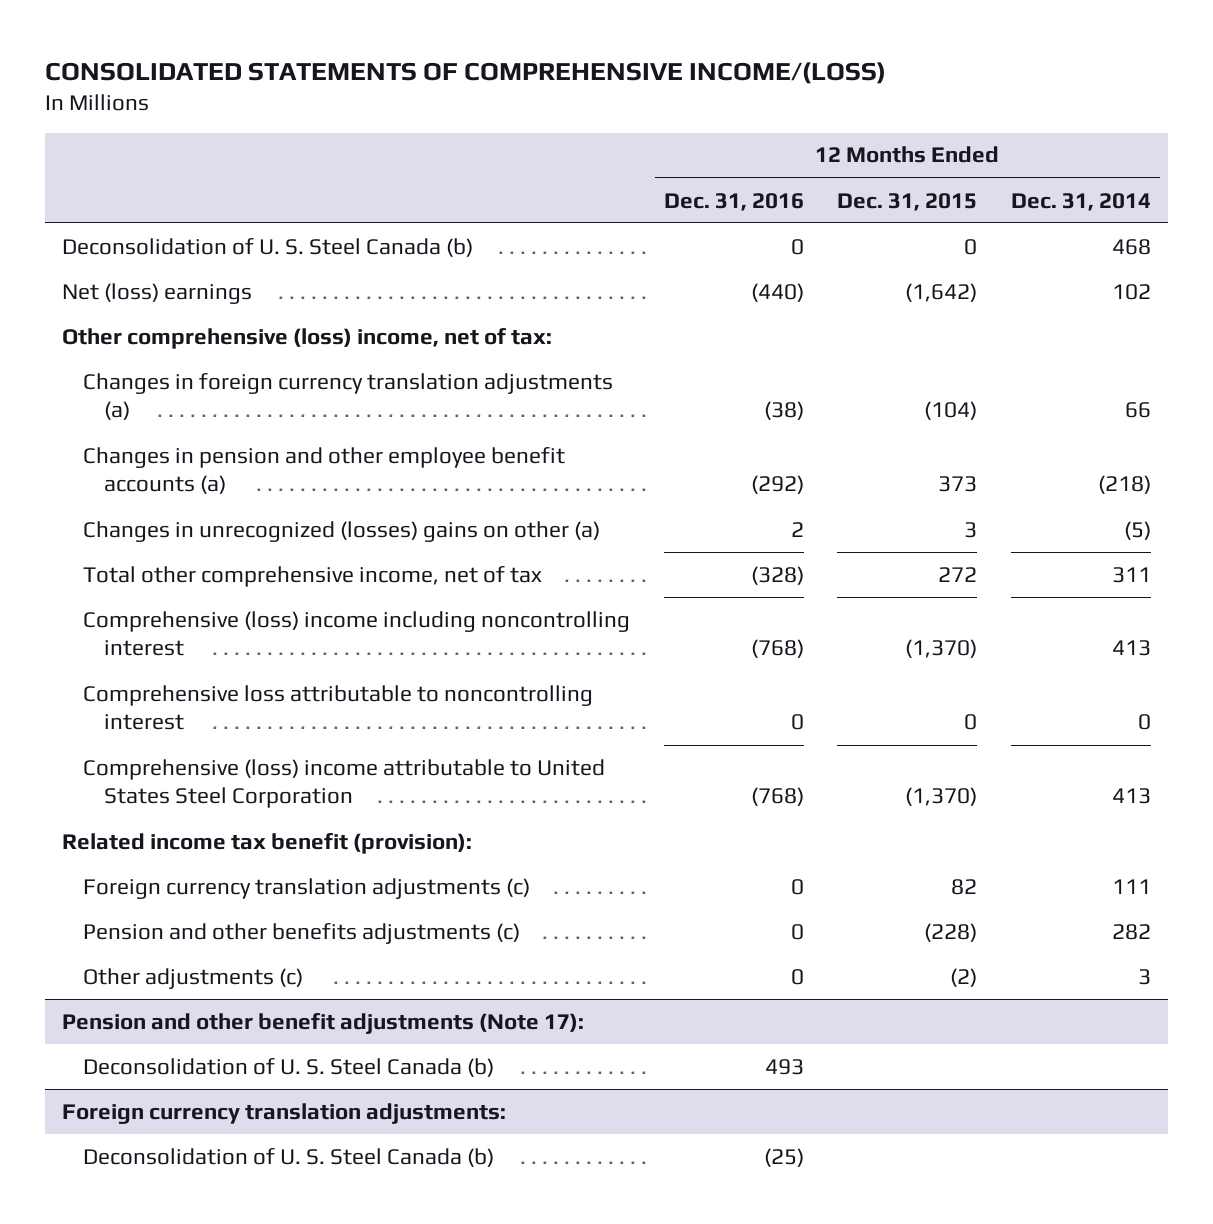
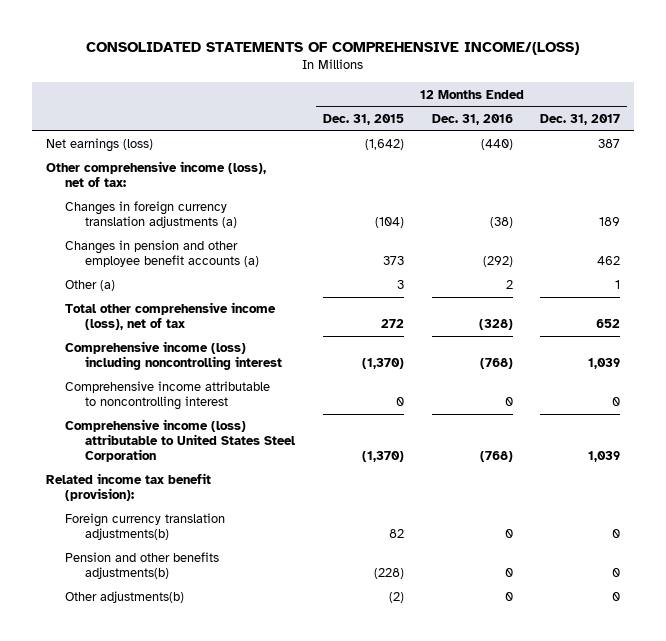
- | 12 Months Ended Dec. 31, 2016 | 12 Months Ended Dec. 31, 2015 | 12 Months Ended Dec. 31, 2014
+ | 12 Months Ended Dec. 31, 2015 | 12 Months Ended Dec. 31, 2016 | 12 Months Ended Dec. 31, 2017
- Deconsolidation of U. S. Steel Canada (b) | 0 | 0 | 468
- Net (loss) earnings | (440) | (1,642) | 102
- Other comprehensive (loss) income, net of tax:
+ Net earnings (loss) | (1,642) | (440) | 387
+ Other comprehensive income (loss), net of tax:
- Changes in unrecognized (losses) gains on other (a) | 2 | 3 | (5)
- Total other comprehensive income, net of tax | (328) | 272 | 311
- Comprehensive (loss) income including noncontrolling interest | (768) | (1,370) | 413
- Comprehensive loss attributable to noncontrolling interest | 0 | 0 | 0
- Comprehensive (loss) income attributable to United States Steel Corporation | (768) | (1,370) | 413
+ Other (a) | 3 | 2 | 1
+ Total other comprehensive income (loss), net of tax | 272 | (328) | 652
+ Comprehensive income (loss) including noncontrolling interest | (1,370) | (768) | 1,039
+ Comprehensive income attributable to noncontrolling interest | 0 | 0 | 0
+ Comprehensive income (loss) attributable to United States Steel Corporation | (1,370) | (768) | 1,039
- Foreign currency translation adjustments (c) | 0 | 82 | 111
- Pension and other benefits adjustments (c) | 0 | (228) | 282
- Other adjustments (c) | 0 | (2) | 3
- Pension and other benefit adjustments (Note 17):
- Deconsolidation of U. S. Steel Canada (b) | 493 | |
- Foreign currency translation adjustments:
- Deconsolidation of U. S. Steel Canada (b) | (25) | |
+ Foreign currency translation adjustments(b) | 82 | 0 | 0
+ Pension and other benefits adjustments(b) | (228) | 0 | 0
+ Other adjustments(b) | (2) | 0 | 0

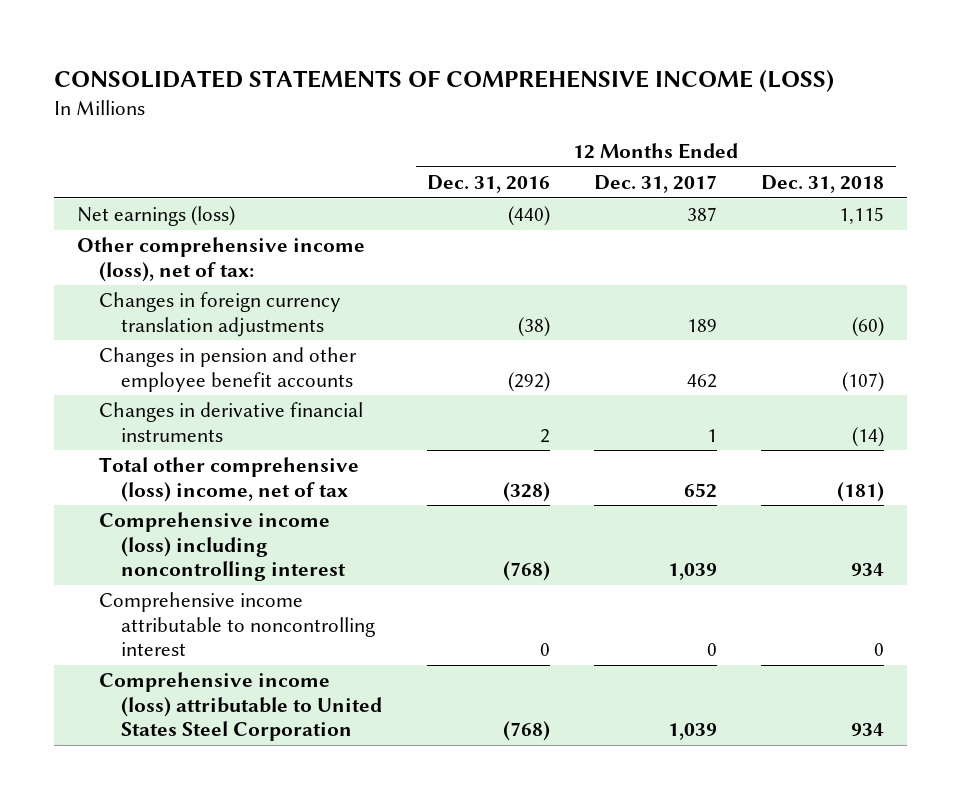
- CONSOLIDATED STATEMENTS OF COMPREHENSIVE INCOME/(LOSS)
+ CONSOLIDATED STATEMENTS OF COMPREHENSIVE INCOME (LOSS)
- | 12 Months Ended Dec. 31, 2015 | 12 Months Ended Dec. 31, 2016 | 12 Months Ended Dec. 31, 2017
+ | 12 Months Ended Dec. 31, 2016 | 12 Months Ended Dec. 31, 2017 | 12 Months Ended Dec. 31, 2018
- Changes in foreign currency translation adjustments (a) | (104) | (38) | 189
- Changes in pension and other employee benefit accounts (a) | 373 | (292) | 462
- Other (a) | 3 | 2 | 1
- Total other comprehensive income (loss), net of tax | 272 | (328) | 652
+ Changes in foreign currency translation adjustments | (38) | 189 | (60)
+ Changes in pension and other employee benefit accounts | (292) | 462 | (107)
+ Changes in derivative financial instruments | 2 | 1 | (14)
+ Total other comprehensive (loss) income, net of tax | (328) | 652 | (181)
- Related income tax benefit (provision):
- Foreign currency translation adjustments(b) | 82 | 0 | 0
- Pension and other benefits adjustments(b) | (228) | 0 | 0
- Other adjustments(b) | (2) | 0 | 0

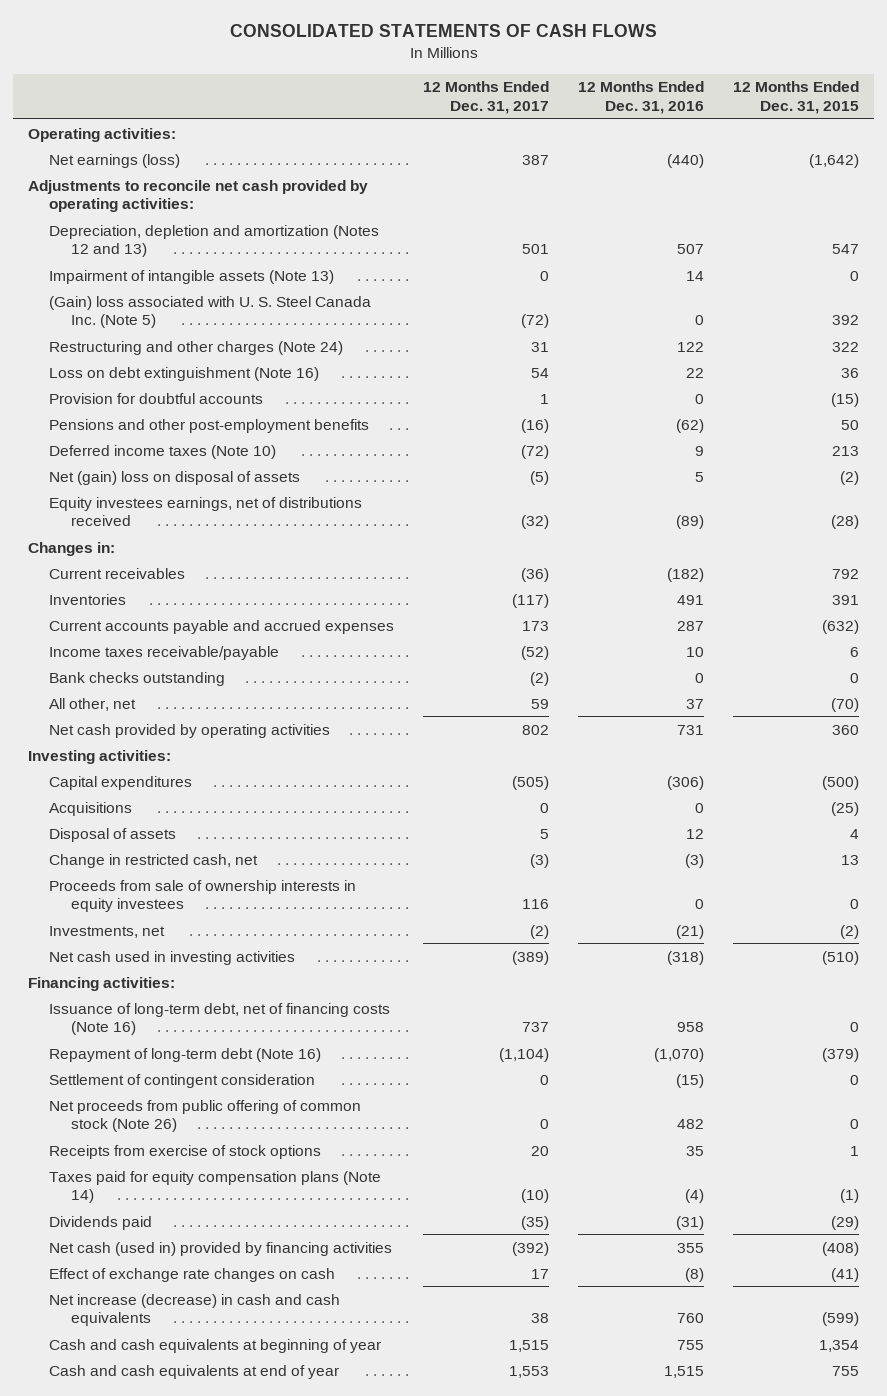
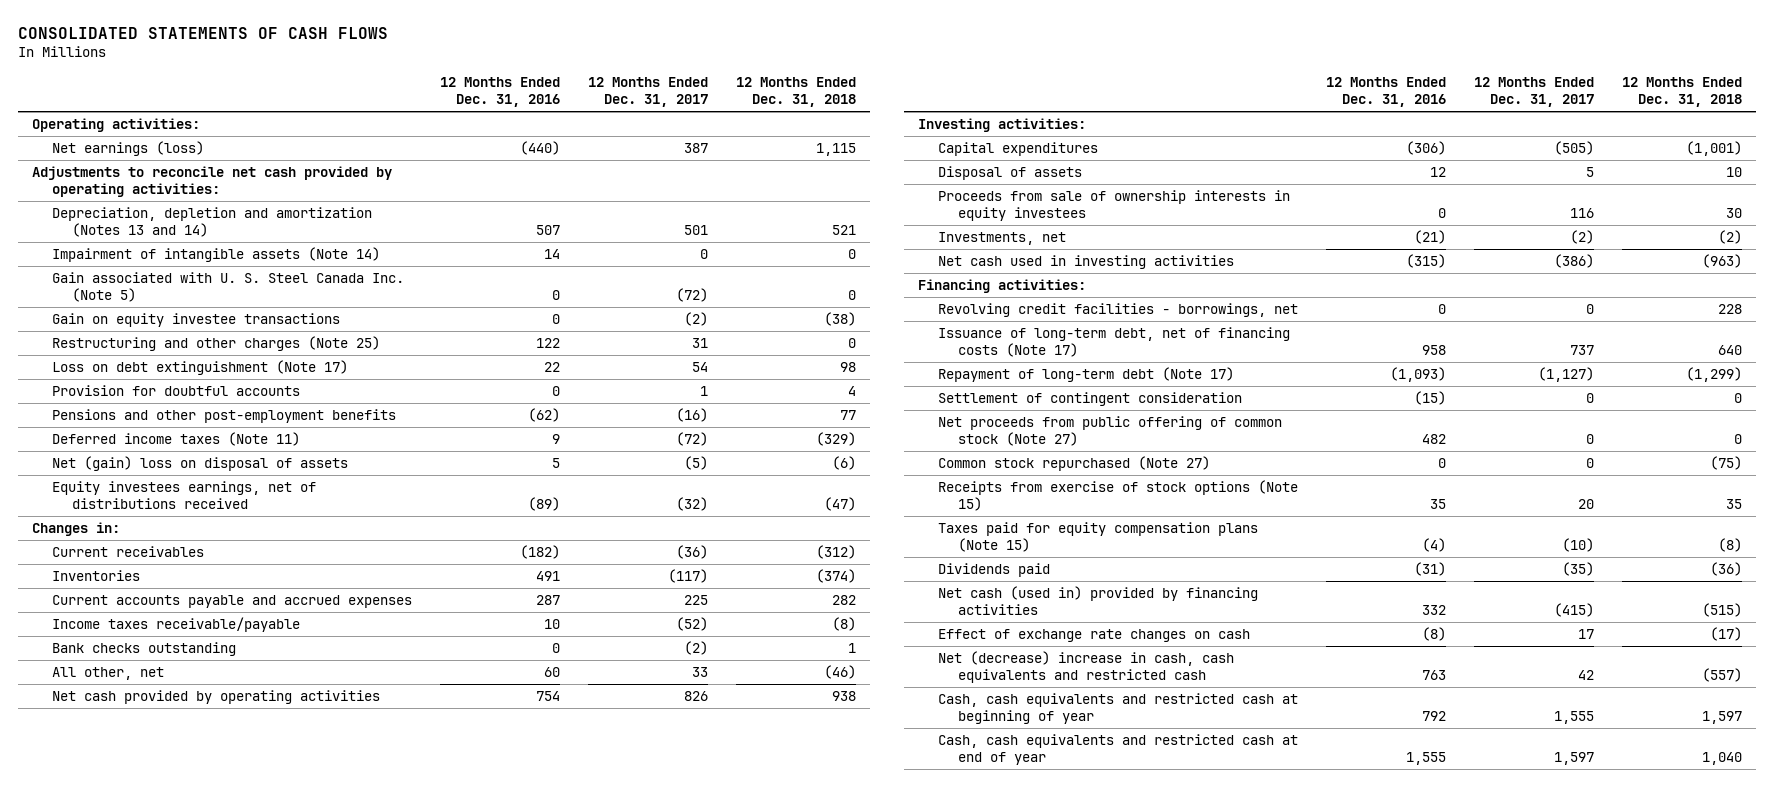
- | 12 Months Ended Dec. 31, 2017 | 12 Months Ended Dec. 31, 2016 | 12 Months Ended Dec. 31, 2015
+ | 12 Months Ended Dec. 31, 2016 | 12 Months Ended Dec. 31, 2017 | 12 Months Ended Dec. 31, 2018
- Depreciation, depletion and amortization (Notes 12 and 13) | 501 | 507 | 547
- Impairment of intangible assets (Note 13) | 0 | 14 | 0
- (Gain) loss associated with U. S. Steel Canada Inc. (Note 5) | (72) | 0 | 392
- Restructuring and other charges (Note 24) | 31 | 122 | 322
- Loss on debt extinguishment (Note 16) | 54 | 22 | 36
+ Depreciation, depletion and amortization (Notes 13 and 14) | 507 | 501 | 521
+ Impairment of intangible assets (Note 14) | 14 | 0 | 0
+ Gain associated with U. S. Steel Canada Inc. (Note 5) | 0 | (72) | 0
+ Gain on equity investee transactions | 0 | (2) | (38)
+ Restructuring and other charges (Note 25) | 122 | 31 | 0
+ Loss on debt extinguishment (Note 17) | 22 | 54 | 98
- Deferred income taxes (Note 10) | (72) | 9 | 213
+ Deferred income taxes (Note 11) | 9 | (72) | (329)
- Current accounts payable and accrued expenses | 173 | 287 | (632)
+ Current accounts payable and accrued expenses | 287 | 225 | 282
- All other, net | 59 | 37 | (70)
- Net cash provided by operating activities | 802 | 731 | 360
+ All other, net | 60 | 33 | (46)
+ Net cash provided by operating activities | 754 | 826 | 938
- Acquisitions | 0 | 0 | (25)
- Change in restricted cash, net | (3) | (3) | 13
- Net cash used in investing activities | (389) | (318) | (510)
+ Net cash used in investing activities | (315) | (386) | (963)
- Issuance of long-term debt, net of financing costs (Note 16) | 737 | 958 | 0
- Repayment of long-term debt (Note 16) | (1,104) | (1,070) | (379)
+ Revolving credit facilities - borrowings, net | 0 | 0 | 228
+ Issuance of long-term debt, net of financing costs (Note 17) | 958 | 737 | 640
+ Repayment of long-term debt (Note 17) | (1,093) | (1,127) | (1,299)
- Net proceeds from public offering of common stock (Note 26) | 0 | 482 | 0
- Receipts from exercise of stock options | 20 | 35 | 1
- Taxes paid for equity compensation plans (Note 14) | (10) | (4) | (1)
+ Net proceeds from public offering of common stock (Note 27) | 482 | 0 | 0
+ Common stock repurchased (Note 27) | 0 | 0 | (75)
+ Receipts from exercise of stock options (Note 15) | 35 | 20 | 35
+ Taxes paid for equity compensation plans (Note 15) | (4) | (10) | (8)
- Net cash (used in) provided by financing activities | (392) | 355 | (408)
+ Net cash (used in) provided by financing activities | 332 | (415) | (515)
- Net increase (decrease) in cash and cash equivalents | 38 | 760 | (599)
- Cash and cash equivalents at beginning of year | 1,515 | 755 | 1,354
- Cash and cash equivalents at end of year | 1,553 | 1,515 | 755
+ Net (decrease) increase in cash, cash equivalents and restricted cash | 763 | 42 | (557)
+ Cash, cash equivalents and restricted cash at beginning of year | 792 | 1,555 | 1,597
+ Cash, cash equivalents and restricted cash at end of year | 1,555 | 1,597 | 1,040

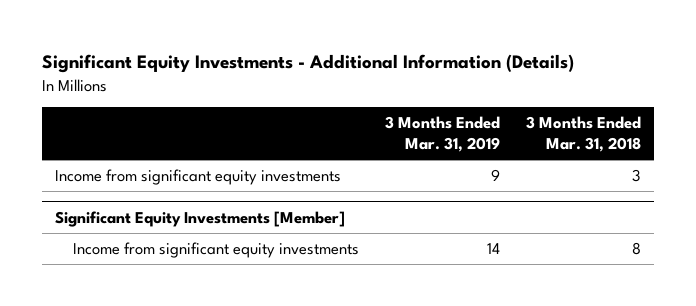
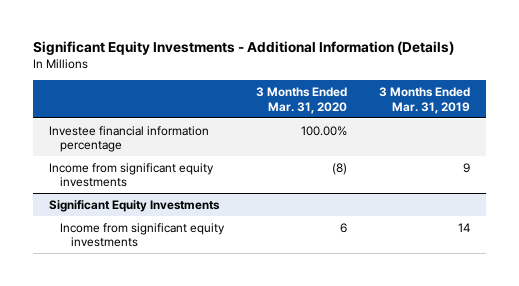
- | 3 Months Ended Mar. 31, 2019 | 3 Months Ended Mar. 31, 2018
+ | 3 Months Ended Mar. 31, 2020 | 3 Months Ended Mar. 31, 2019
+ Investee financial information percentage | 100.00% |
- Significant Equity Investments [Member]
+ Significant Equity Investments

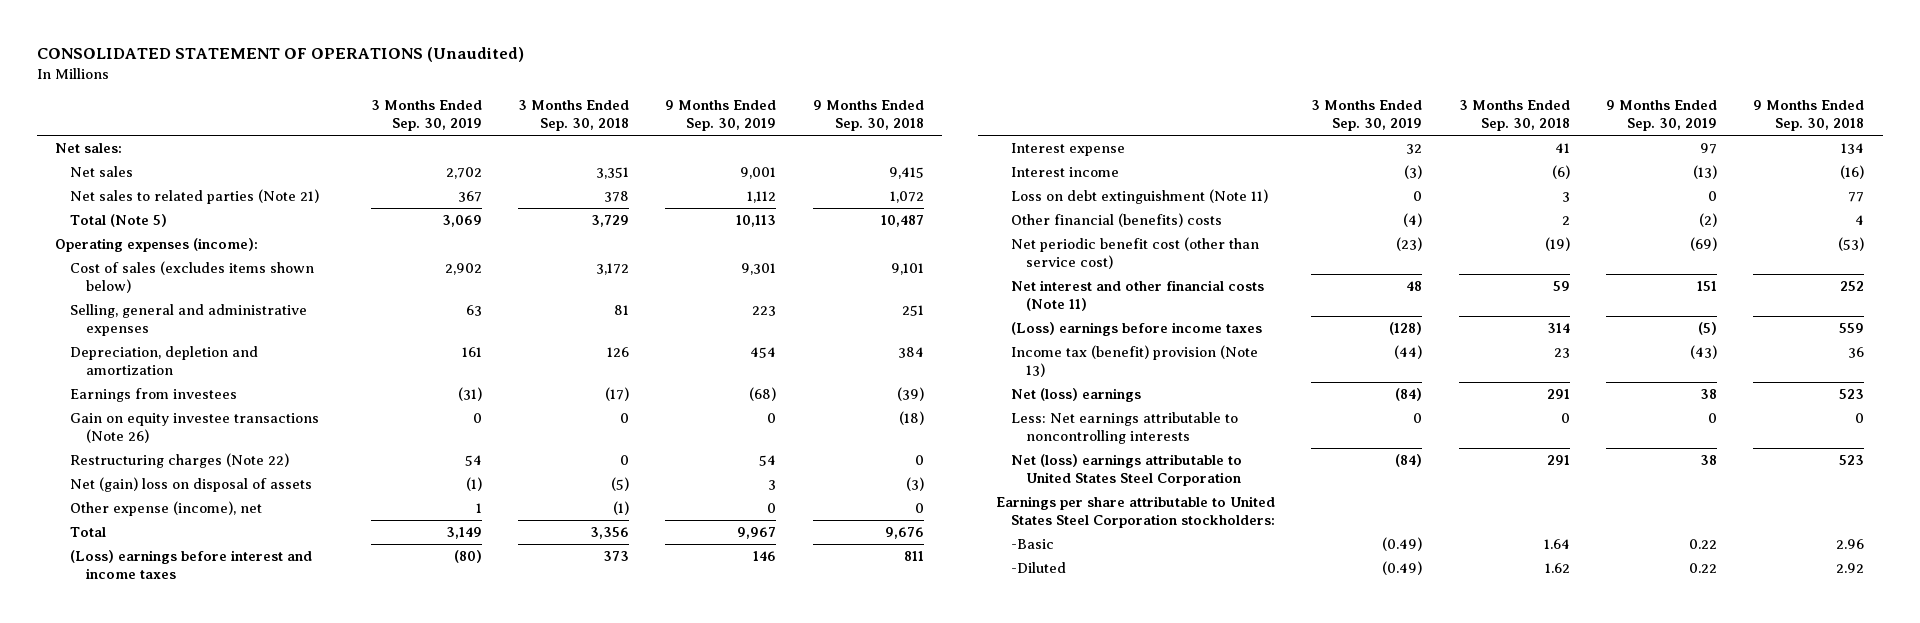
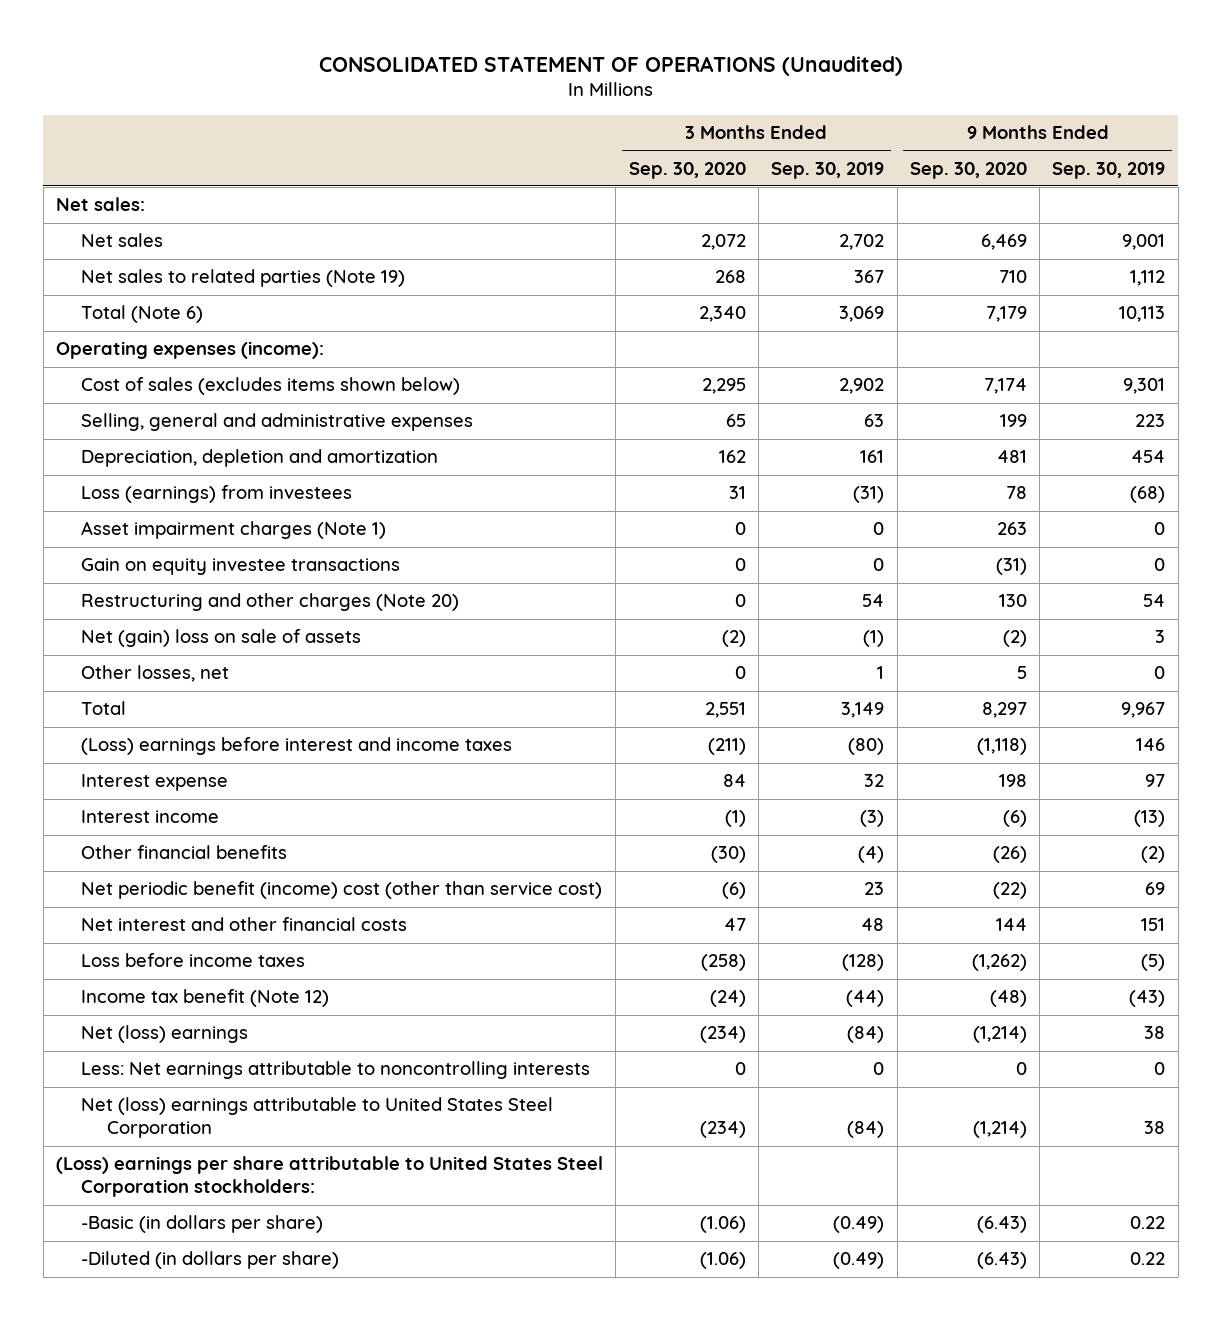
- | 3 Months Ended Sep. 30, 2019 | 3 Months Ended Sep. 30, 2018 | 9 Months Ended Sep. 30, 2019 | 9 Months Ended Sep. 30, 2018
+ | 3 Months Ended Sep. 30, 2020 | 3 Months Ended Sep. 30, 2019 | 9 Months Ended Sep. 30, 2020 | 9 Months Ended Sep. 30, 2019
- Net sales to related parties (Note 21) | 367 | 378 | 1,112 | 1,072
- Total (Note 5) | 3,069 | 3,729 | 10,113 | 10,487
+ Net sales to related parties (Note 19) | 268 | 367 | 710 | 1,112
+ Total (Note 6) | 2,340 | 3,069 | 7,179 | 10,113
- Earnings from investees | (31) | (17) | (68) | (39)
- Gain on equity investee transactions (Note 26) | 0 | 0 | 0 | (18)
- Restructuring charges (Note 22) | 54 | 0 | 54 | 0
- Net (gain) loss on disposal of assets | (1) | (5) | 3 | (3)
- Other expense (income), net | 1 | (1) | 0 | 0
+ Loss (earnings) from investees | 31 | (31) | 78 | (68)
+ Asset impairment charges (Note 1) | 0 | 0 | 263 | 0
+ Gain on equity investee transactions | 0 | 0 | (31) | 0
+ Restructuring and other charges (Note 20) | 0 | 54 | 130 | 54
+ Net (gain) loss on sale of assets | (2) | (1) | (2) | 3
+ Other losses, net | 0 | 1 | 5 | 0
- Loss on debt extinguishment (Note 11) | 0 | 3 | 0 | 77
- Other financial (benefits) costs | (4) | 2 | (2) | 4
- Net periodic benefit cost (other than service cost) | (23) | (19) | (69) | (53)
- Net interest and other financial costs (Note 11) | 48 | 59 | 151 | 252
- (Loss) earnings before income taxes | (128) | 314 | (5) | 559
- Income tax (benefit) provision (Note 13) | (44) | 23 | (43) | 36
+ Other financial benefits | (30) | (4) | (26) | (2)
+ Net periodic benefit (income) cost (other than service cost) | (6) | 23 | (22) | 69
+ Net interest and other financial costs | 47 | 48 | 144 | 151
+ Loss before income taxes | (258) | (128) | (1,262) | (5)
+ Income tax benefit (Note 12) | (24) | (44) | (48) | (43)
- Earnings per share attributable to United States Steel Corporation stockholders:
- -Basic | (0.49) | 1.64 | 0.22 | 2.96
- -Diluted | (0.49) | 1.62 | 0.22 | 2.92
+ (Loss) earnings per share attributable to United States Steel Corporation stockholders:
+ -Basic (in dollars per share) | (1.06) | (0.49) | (6.43) | 0.22
+ -Diluted (in dollars per share) | (1.06) | (0.49) | (6.43) | 0.22

